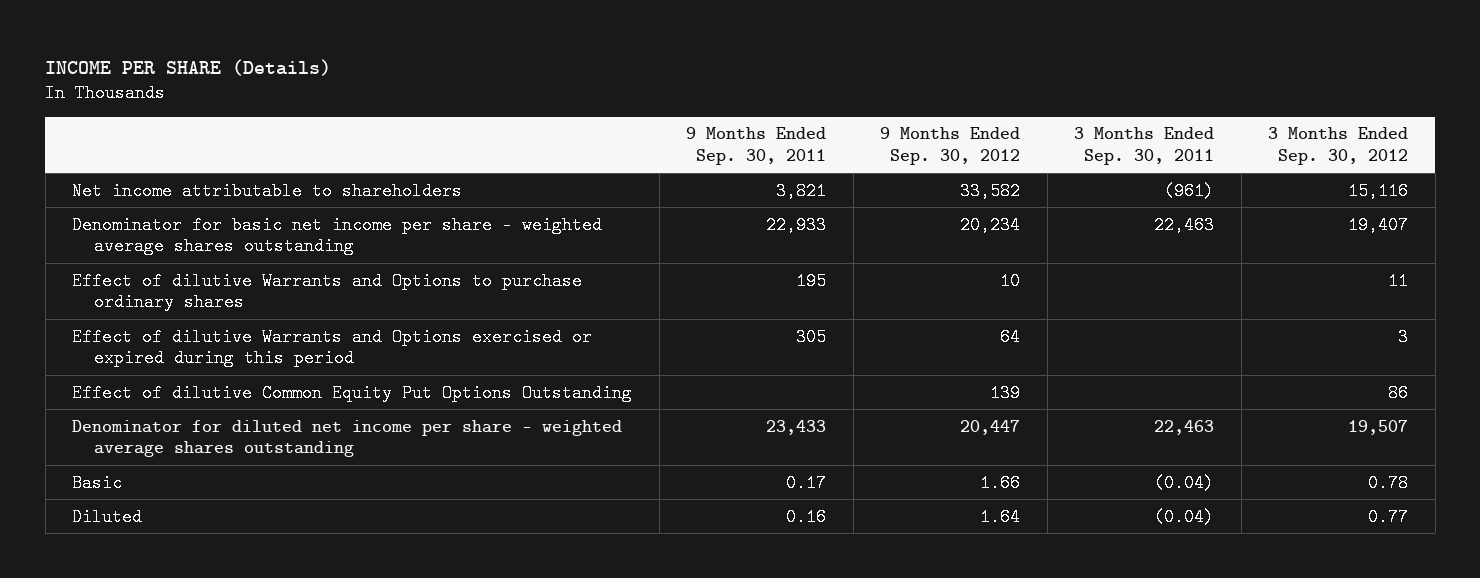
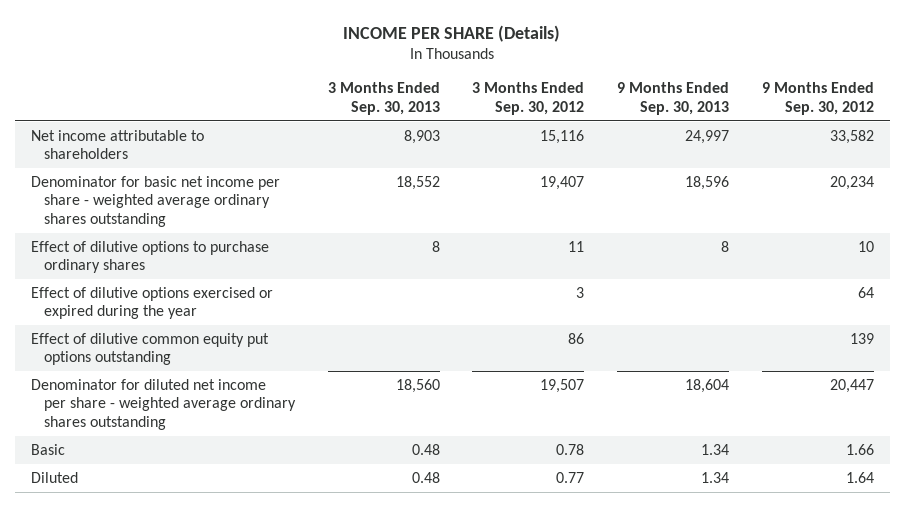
- | 9 Months Ended Sep. 30, 2011 | 9 Months Ended Sep. 30, 2012 | 3 Months Ended Sep. 30, 2011 | 3 Months Ended Sep. 30, 2012
+ | 3 Months Ended Sep. 30, 2013 | 3 Months Ended Sep. 30, 2012 | 9 Months Ended Sep. 30, 2013 | 9 Months Ended Sep. 30, 2012
- Denominator for basic net income per share - weighted average shares outstanding | 22,933 | 20,234 | 22,463 | 19,407
- Effect of dilutive Warrants and Options to purchase ordinary shares | 195 | 10 | | 11
- Effect of dilutive Warrants and Options exercised or expired during this period | 305 | 64 | | 3
- Effect of dilutive Common Equity Put Options Outstanding | | 139 | | 86
- Denominator for diluted net income per share - weighted average shares outstanding | 23,433 | 20,447 | 22,463 | 19,507
+ Denominator for basic net income per share - weighted average ordinary shares outstanding | 18,552 | 19,407 | 18,596 | 20,234
+ Effect of dilutive options to purchase ordinary shares | 8 | 11 | 8 | 10
+ Effect of dilutive options exercised or expired during the year | | 3 | | 64
+ Effect of dilutive common equity put options outstanding | | 86 | | 139
+ Denominator for diluted net income per share - weighted average ordinary shares outstanding | 18,560 | 19,507 | 18,604 | 20,447

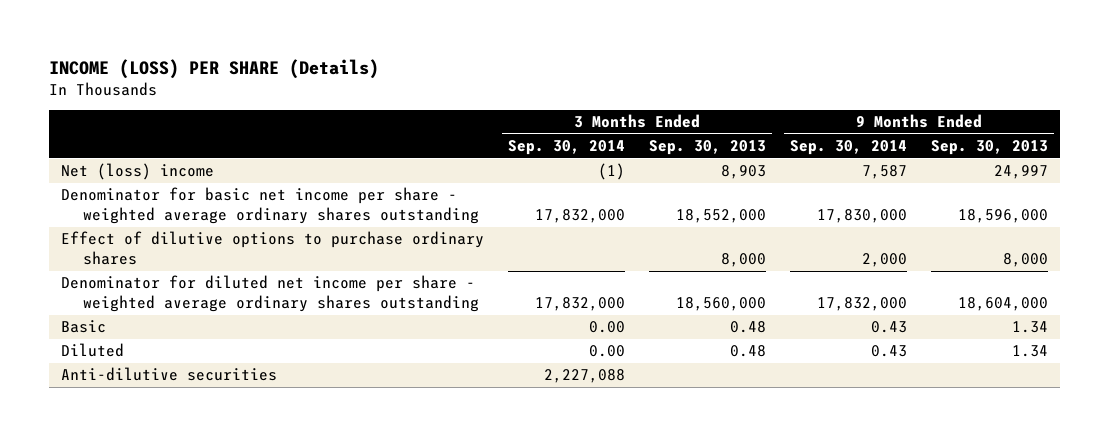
- INCOME PER SHARE (Details)
+ INCOME (LOSS) PER SHARE (Details)
- | 3 Months Ended Sep. 30, 2013 | 3 Months Ended Sep. 30, 2012 | 9 Months Ended Sep. 30, 2013 | 9 Months Ended Sep. 30, 2012
+ | 3 Months Ended Sep. 30, 2014 | 3 Months Ended Sep. 30, 2013 | 9 Months Ended Sep. 30, 2014 | 9 Months Ended Sep. 30, 2013
- Net income attributable to shareholders | 8,903 | 15,116 | 24,997 | 33,582
- Denominator for basic net income per share - weighted average ordinary shares outstanding | 18,552 | 19,407 | 18,596 | 20,234
- Effect of dilutive options to purchase ordinary shares | 8 | 11 | 8 | 10
- Effect of dilutive options exercised or expired during the year | | 3 | | 64
- Effect of dilutive common equity put options outstanding | | 86 | | 139
- Denominator for diluted net income per share - weighted average ordinary shares outstanding | 18,560 | 19,507 | 18,604 | 20,447
+ Net (loss) income | (1) | 8,903 | 7,587 | 24,997
+ Denominator for basic net income per share - weighted average ordinary shares outstanding | 17,832,000 | 18,552,000 | 17,830,000 | 18,596,000
+ Effect of dilutive options to purchase ordinary shares | | 8,000 | 2,000 | 8,000
+ Denominator for diluted net income per share - weighted average ordinary shares outstanding | 17,832,000 | 18,560,000 | 17,832,000 | 18,604,000
+ Anti-dilutive securities | 2,227,088 | | |

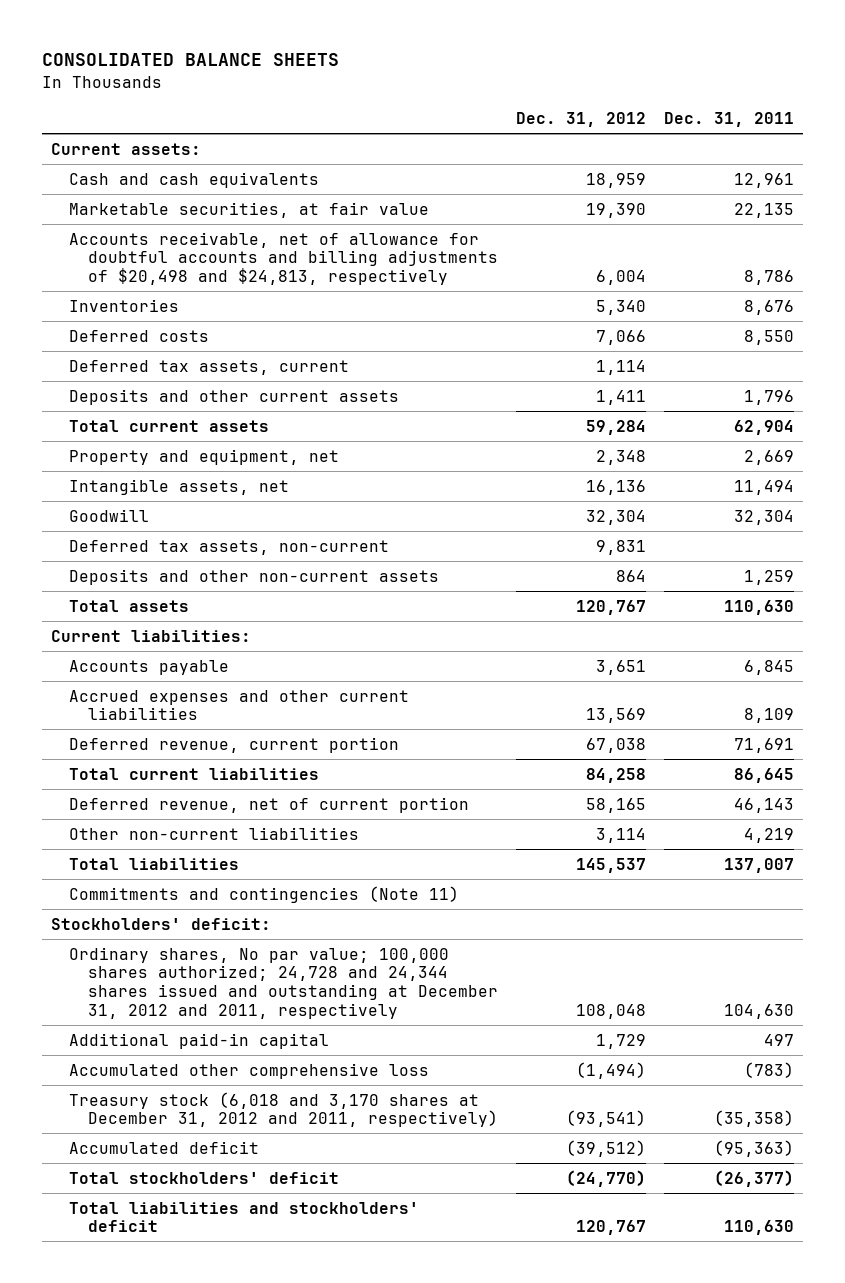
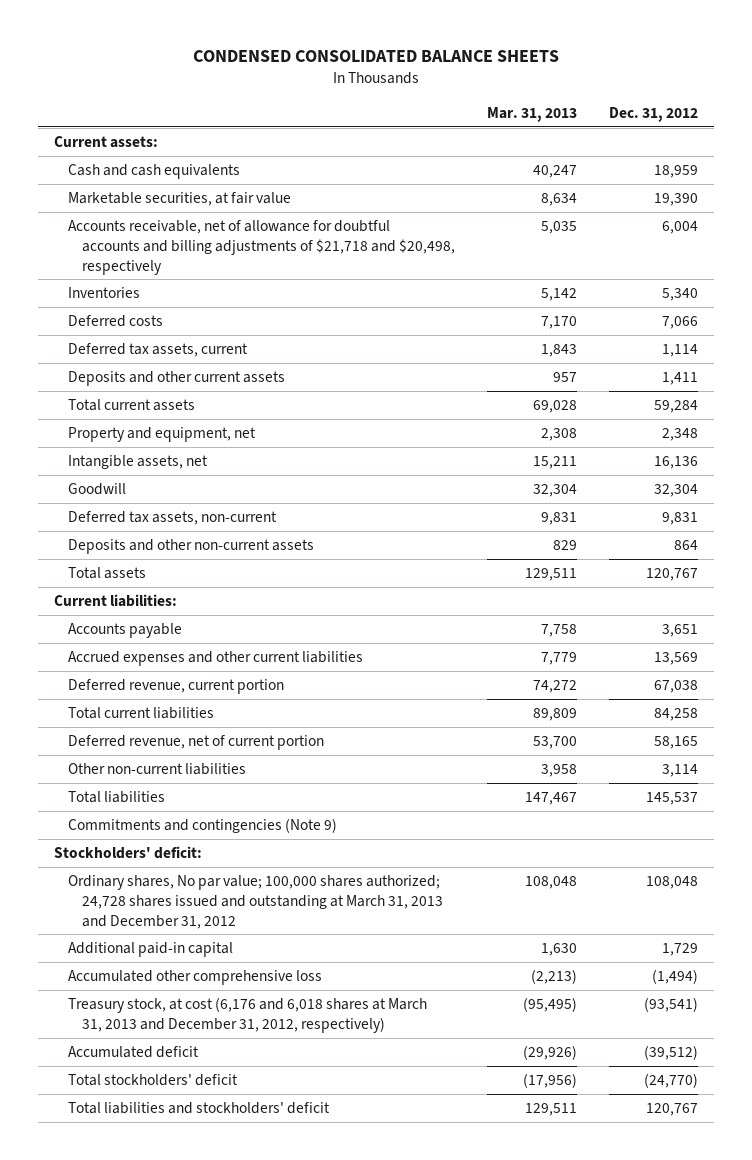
- CONSOLIDATED BALANCE SHEETS
+ CONDENSED CONSOLIDATED BALANCE SHEETS
- | Dec. 31, 2012 | Dec. 31, 2011
+ | Mar. 31, 2013 | Dec. 31, 2012
- Accounts receivable, net of allowance for doubtful accounts and billing adjustments of $20,498 and $24,813, respectively | 6,004 | 8,786
+ Accounts receivable, net of allowance for doubtful accounts and billing adjustments of $21,718 and $20,498, respectively | 5,035 | 6,004
- Commitments and contingencies (Note 11)
+ Commitments and contingencies (Note 9)
- Ordinary shares, No par value; 100,000 shares authorized; 24,728 and 24,344 shares issued and outstanding at December 31, 2012 and 2011, respectively | 108,048 | 104,630
+ Ordinary shares, No par value; 100,000 shares authorized; 24,728 shares issued and outstanding at March 31, 2013 and December 31, 2012 | 108,048 | 108,048
- Treasury stock (6,018 and 3,170 shares at December 31, 2012 and 2011, respectively) | (93,541) | (35,358)
+ Treasury stock, at cost (6,176 and 6,018 shares at March 31, 2013 and December 31, 2012, respectively) | (95,495) | (93,541)

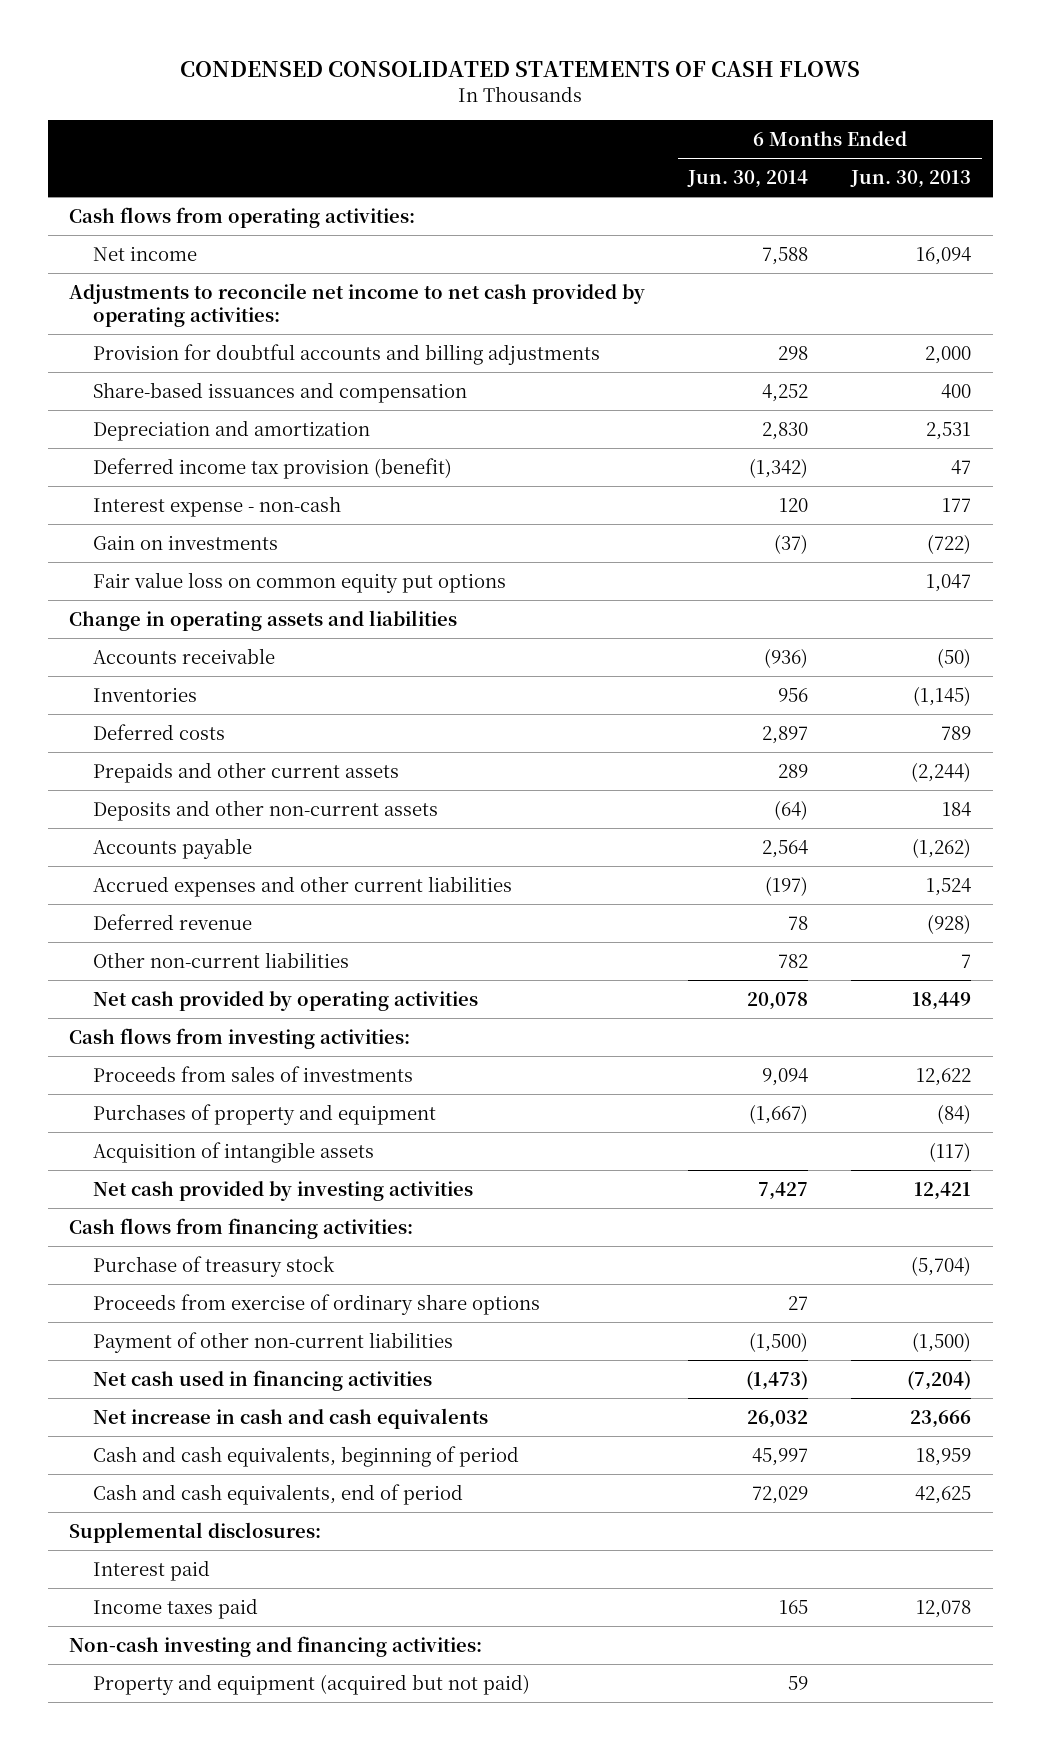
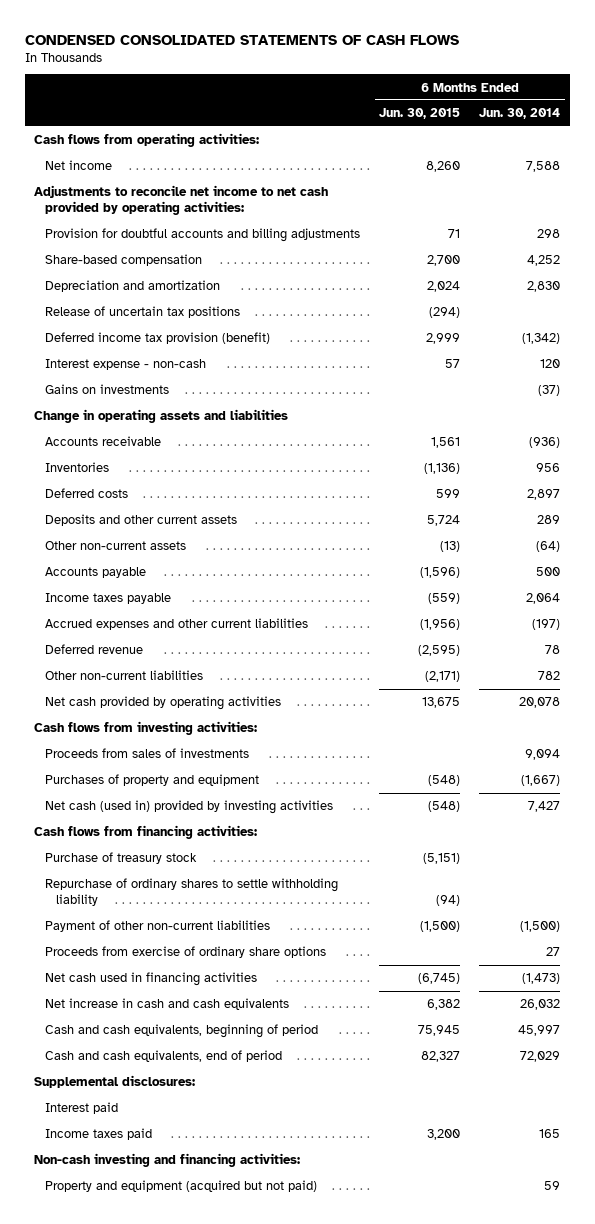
- | 6 Months Ended Jun. 30, 2014 | 6 Months Ended Jun. 30, 2013
+ | 6 Months Ended Jun. 30, 2015 | 6 Months Ended Jun. 30, 2014
- Share-based issuances and compensation | 4,252 | 400
+ Share-based compensation | 2,700 | 4,252
+ Release of uncertain tax positions | (294) |
- Gain on investments | (37) | (722)
- Fair value loss on common equity put options | | 1,047
+ Gains on investments | | (37)
- Prepaids and other current assets | 289 | (2,244)
- Deposits and other non-current assets | (64) | 184
- Accounts payable | 2,564 | (1,262)
+ Deposits and other current assets | 5,724 | 289
+ Other non-current assets | (13) | (64)
+ Accounts payable | (1,596) | 500
+ Income taxes payable | (559) | 2,064
- Acquisition of intangible assets | | (117)
- Net cash provided by investing activities | 7,427 | 12,421
+ Net cash (used in) provided by investing activities | (548) | 7,427
+ Repurchase of ordinary shares to settle withholding liability | (94) |
moved down: Proceeds from exercise of ordinary share options | | 27

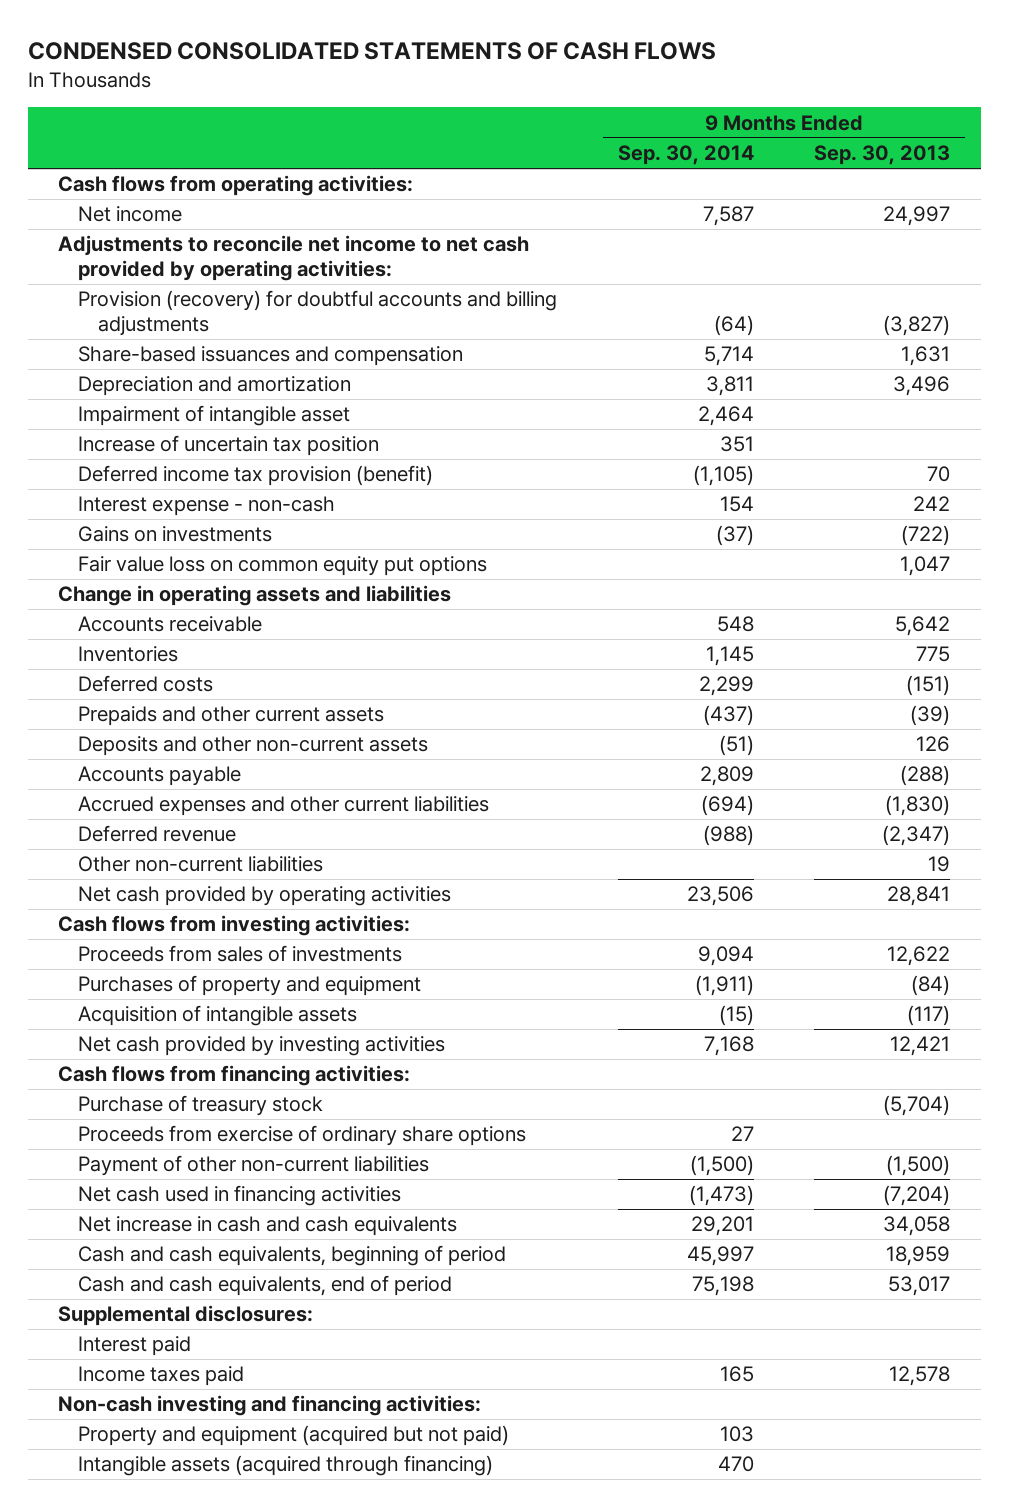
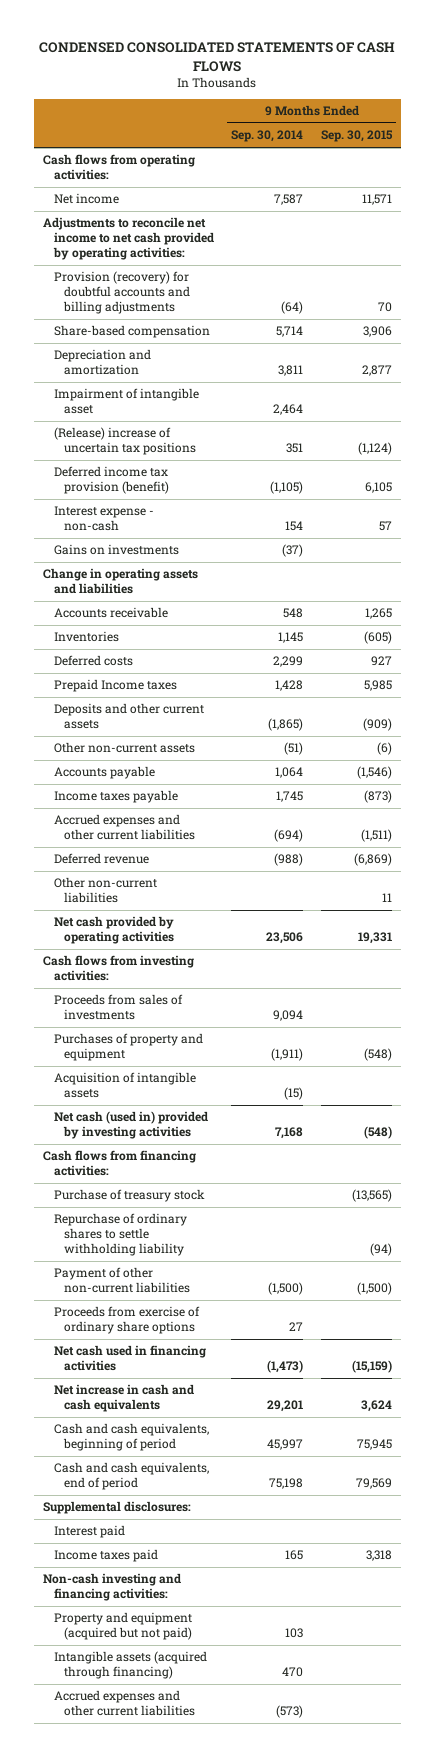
- | 9 Months Ended Sep. 30, 2014 | 9 Months Ended Sep. 30, 2013
+ | 9 Months Ended Sep. 30, 2014 | 9 Months Ended Sep. 30, 2015
- Share-based issuances and compensation | 5,714 | 1,631
+ Share-based compensation | 5,714 | 3,906
- Increase of uncertain tax position | 351 |
+ (Release) increase of uncertain tax positions | 351 | (1,124)
- Fair value loss on common equity put options | | 1,047
- Prepaids and other current assets | (437) | (39)
- Deposits and other non-current assets | (51) | 126
- Accounts payable | 2,809 | (288)
+ Prepaid Income taxes | 1,428 | 5,985
+ Deposits and other current assets | (1,865) | (909)
+ Other non-current assets | (51) | (6)
+ Accounts payable | 1,064 | (1,546)
+ Income taxes payable | 1,745 | (873)
- Net cash provided by investing activities | 7,168 | 12,421
+ Net cash (used in) provided by investing activities | 7,168 | (548)
+ Repurchase of ordinary shares to settle withholding liability | | (94)
moved down: Proceeds from exercise of ordinary share options | 27 |
+ Accrued expenses and other current liabilities | (573) |

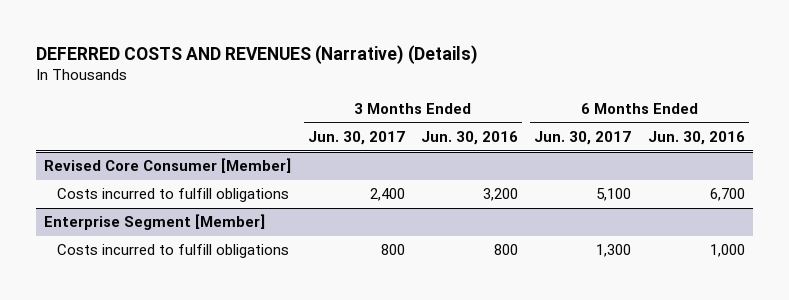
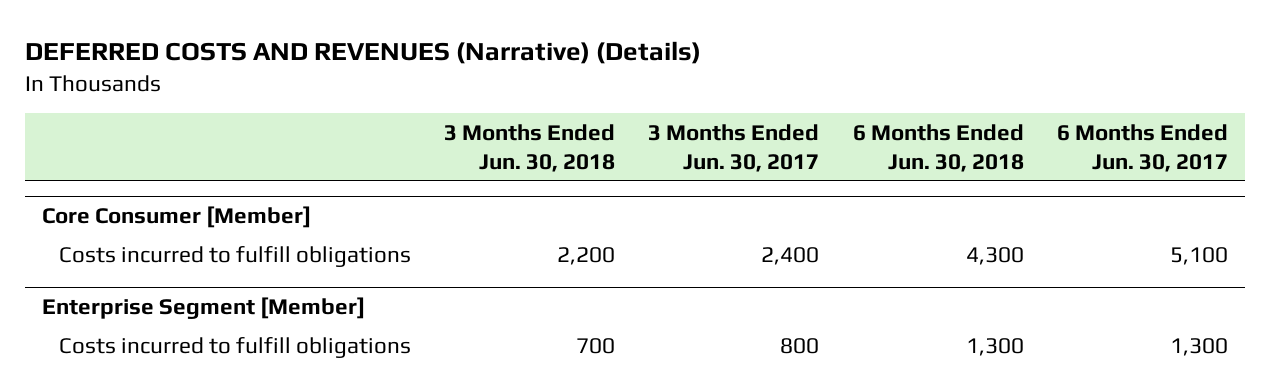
- | 3 Months Ended Jun. 30, 2017 | 3 Months Ended Jun. 30, 2016 | 6 Months Ended Jun. 30, 2017 | 6 Months Ended Jun. 30, 2016
+ | 3 Months Ended Jun. 30, 2018 | 3 Months Ended Jun. 30, 2017 | 6 Months Ended Jun. 30, 2018 | 6 Months Ended Jun. 30, 2017
- Revised Core Consumer [Member]
+ Core Consumer [Member]

